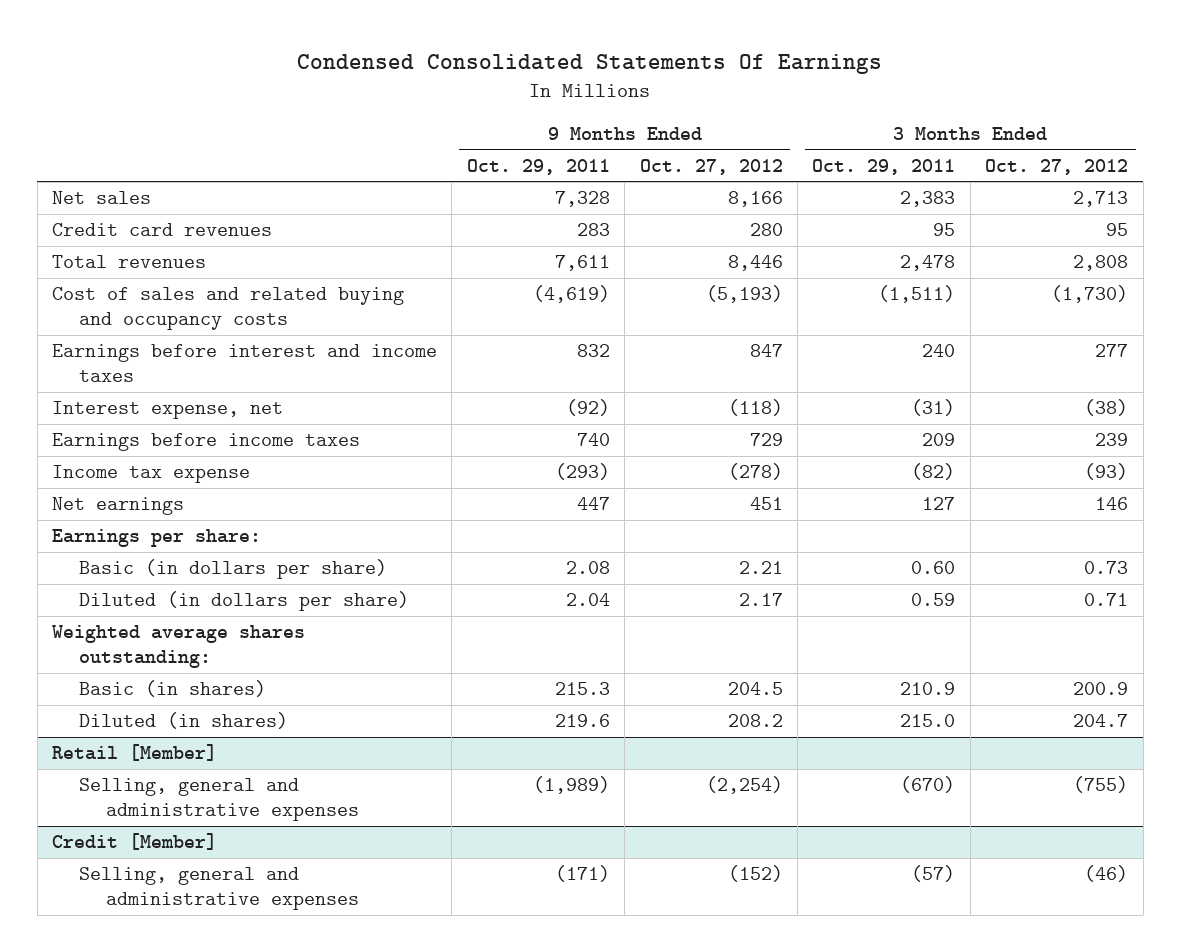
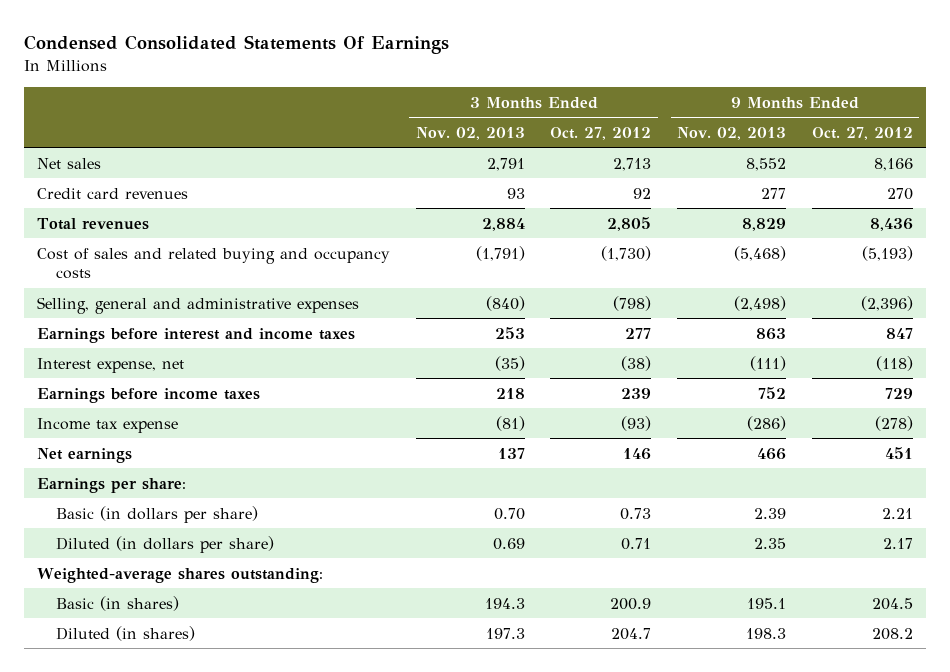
- | 9 Months Ended Oct. 29, 2011 | 9 Months Ended Oct. 27, 2012 | 3 Months Ended Oct. 29, 2011 | 3 Months Ended Oct. 27, 2012
+ | 3 Months Ended Nov. 02, 2013 | 3 Months Ended Oct. 27, 2012 | 9 Months Ended Nov. 02, 2013 | 9 Months Ended Oct. 27, 2012
- Credit card revenues | 283 | 280 | 95 | 95
- Total revenues | 7,611 | 8,446 | 2,478 | 2,808
+ Credit card revenues | 93 | 92 | 277 | 270
+ Total revenues | 2,884 | 2,805 | 8,829 | 8,436
+ Selling, general and administrative expenses | (840) | (798) | (2,498) | (2,396)
- Weighted average shares outstanding:
+ Weighted-average shares outstanding:
- Retail [Member]
- Selling, general and administrative expenses | (1,989) | (2,254) | (670) | (755)
- Credit [Member]
- Selling, general and administrative expenses | (171) | (152) | (57) | (46)

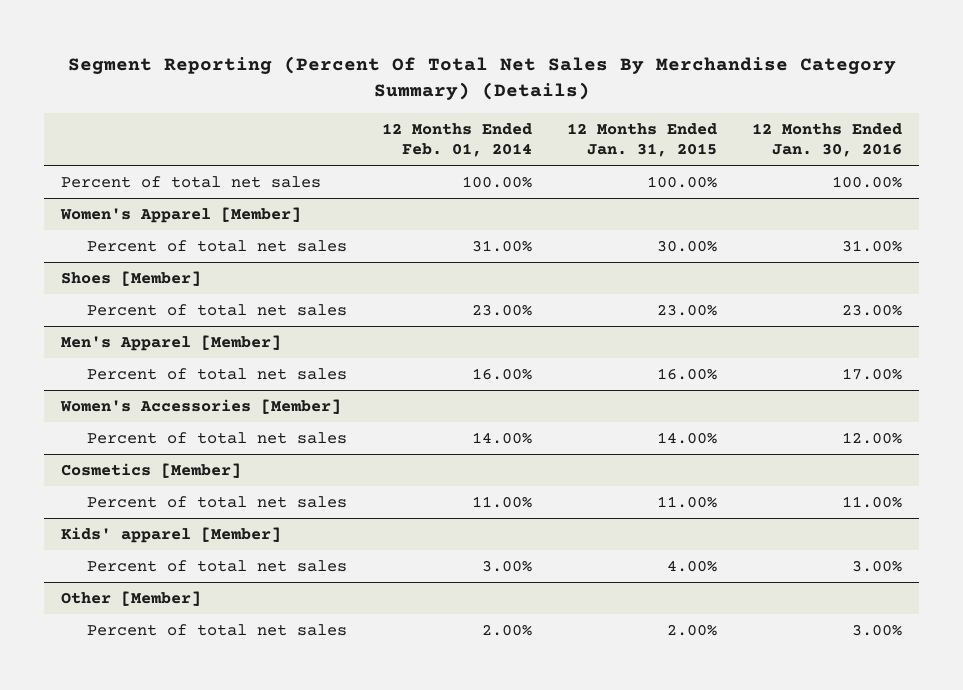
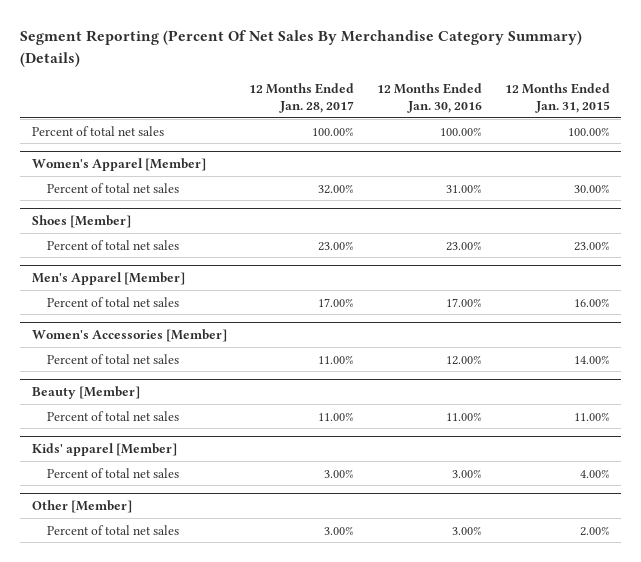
- Segment Reporting (Percent Of Total Net Sales By Merchandise Category Summary) (Details)
+ Segment Reporting (Percent Of Net Sales By Merchandise Category Summary) (Details)
- | 12 Months Ended Feb. 01, 2014 | 12 Months Ended Jan. 31, 2015 | 12 Months Ended Jan. 30, 2016
+ | 12 Months Ended Jan. 28, 2017 | 12 Months Ended Jan. 30, 2016 | 12 Months Ended Jan. 31, 2015
- Cosmetics [Member]
+ Beauty [Member]

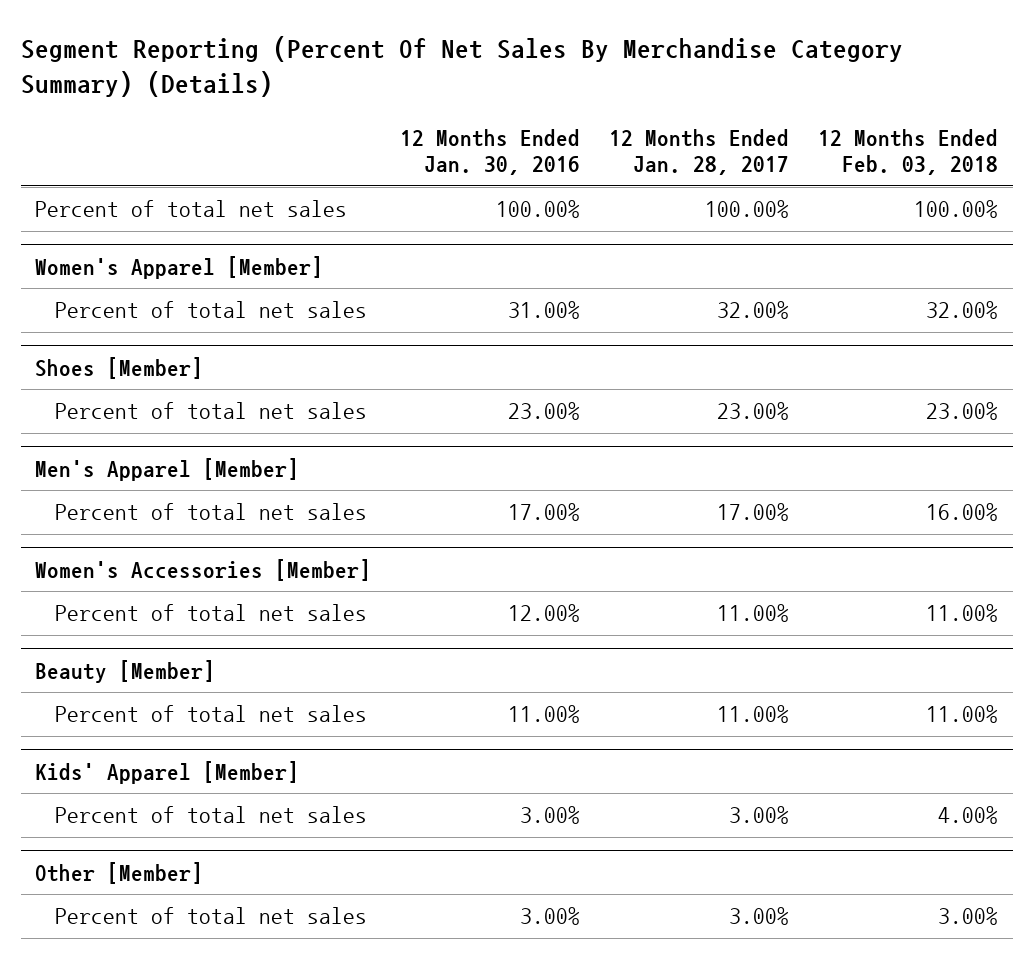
- | 12 Months Ended Jan. 28, 2017 | 12 Months Ended Jan. 30, 2016 | 12 Months Ended Jan. 31, 2015
+ | 12 Months Ended Jan. 30, 2016 | 12 Months Ended Jan. 28, 2017 | 12 Months Ended Feb. 03, 2018
- Kids' apparel [Member]
+ Kids' Apparel [Member]

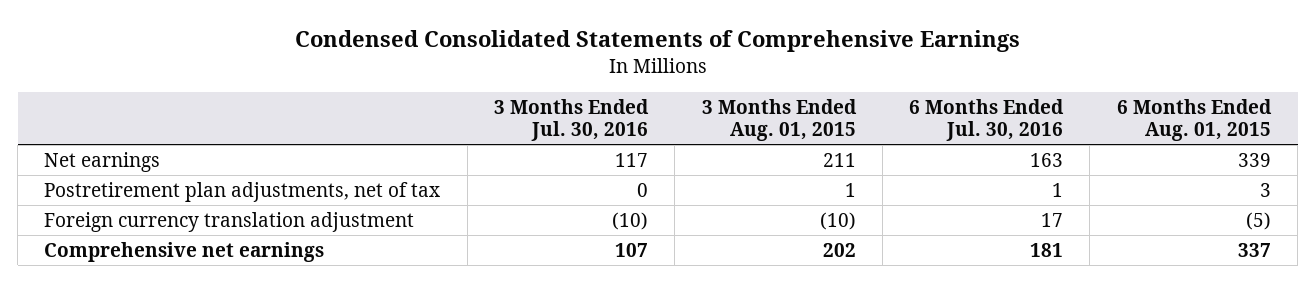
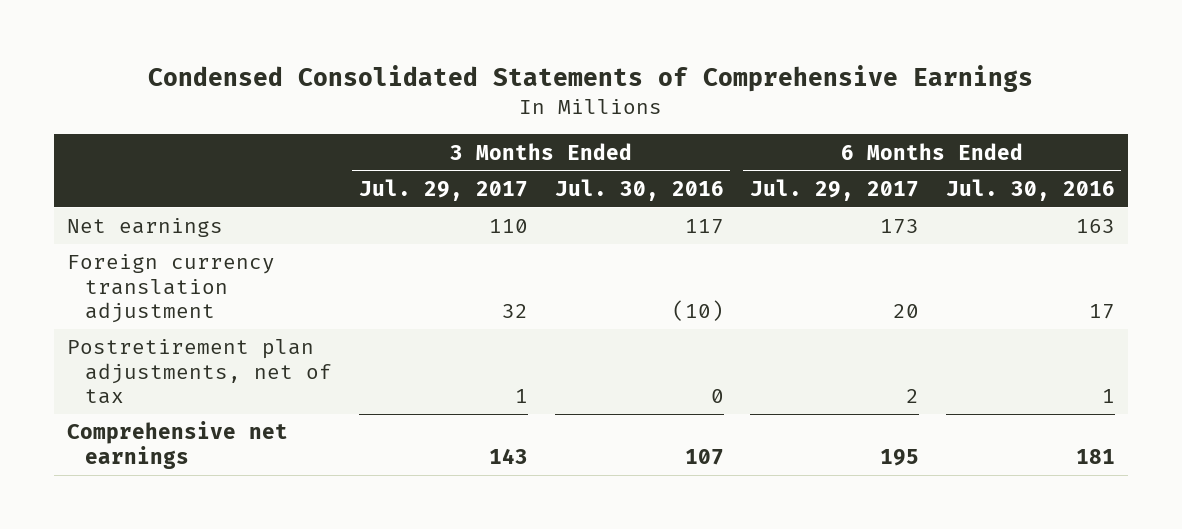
- | 3 Months Ended Jul. 30, 2016 | 3 Months Ended Aug. 01, 2015 | 6 Months Ended Jul. 30, 2016 | 6 Months Ended Aug. 01, 2015
+ | 3 Months Ended Jul. 29, 2017 | 3 Months Ended Jul. 30, 2016 | 6 Months Ended Jul. 29, 2017 | 6 Months Ended Jul. 30, 2016
moved down: Postretirement plan adjustments, net of tax | 1 | 0 | 2 | 1

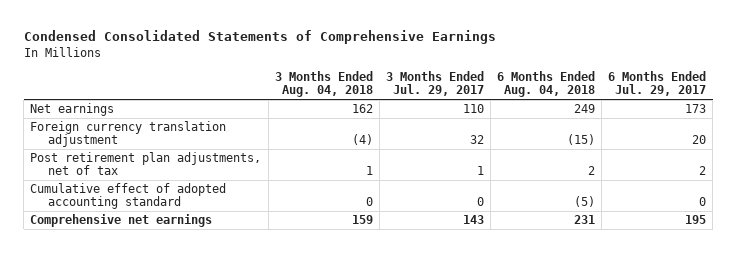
- | 3 Months Ended Jul. 29, 2017 | 3 Months Ended Jul. 30, 2016 | 6 Months Ended Jul. 29, 2017 | 6 Months Ended Jul. 30, 2016
+ | 3 Months Ended Aug. 04, 2018 | 3 Months Ended Jul. 29, 2017 | 6 Months Ended Aug. 04, 2018 | 6 Months Ended Jul. 29, 2017
- Postretirement plan adjustments, net of tax | 1 | 0 | 2 | 1
+ Post retirement plan adjustments, net of tax | 1 | 1 | 2 | 2
+ Cumulative effect of adopted accounting standard | 0 | 0 | (5) | 0

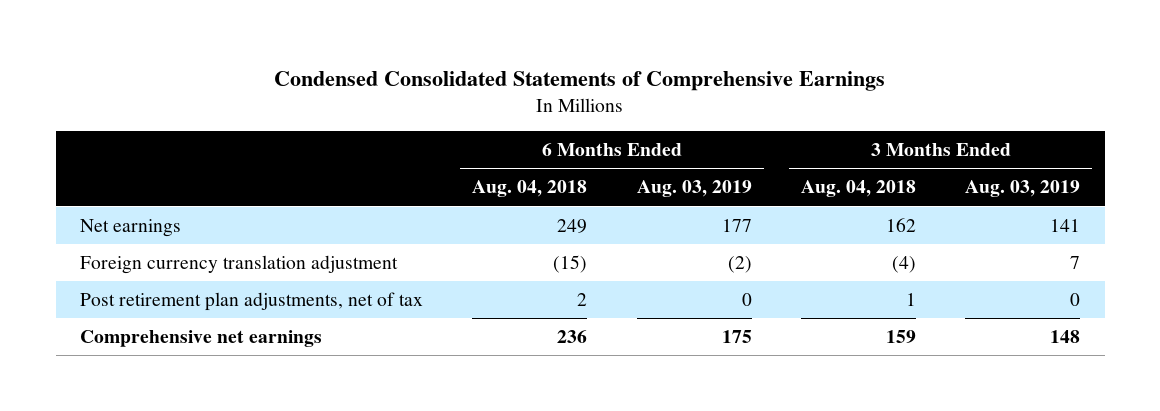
- | 3 Months Ended Aug. 04, 2018 | 3 Months Ended Jul. 29, 2017 | 6 Months Ended Aug. 04, 2018 | 6 Months Ended Jul. 29, 2017
+ | 6 Months Ended Aug. 04, 2018 | 6 Months Ended Aug. 03, 2019 | 3 Months Ended Aug. 04, 2018 | 3 Months Ended Aug. 03, 2019
- Cumulative effect of adopted accounting standard | 0 | 0 | (5) | 0
- Comprehensive net earnings | 159 | 143 | 231 | 195
+ Comprehensive net earnings | 236 | 175 | 159 | 148

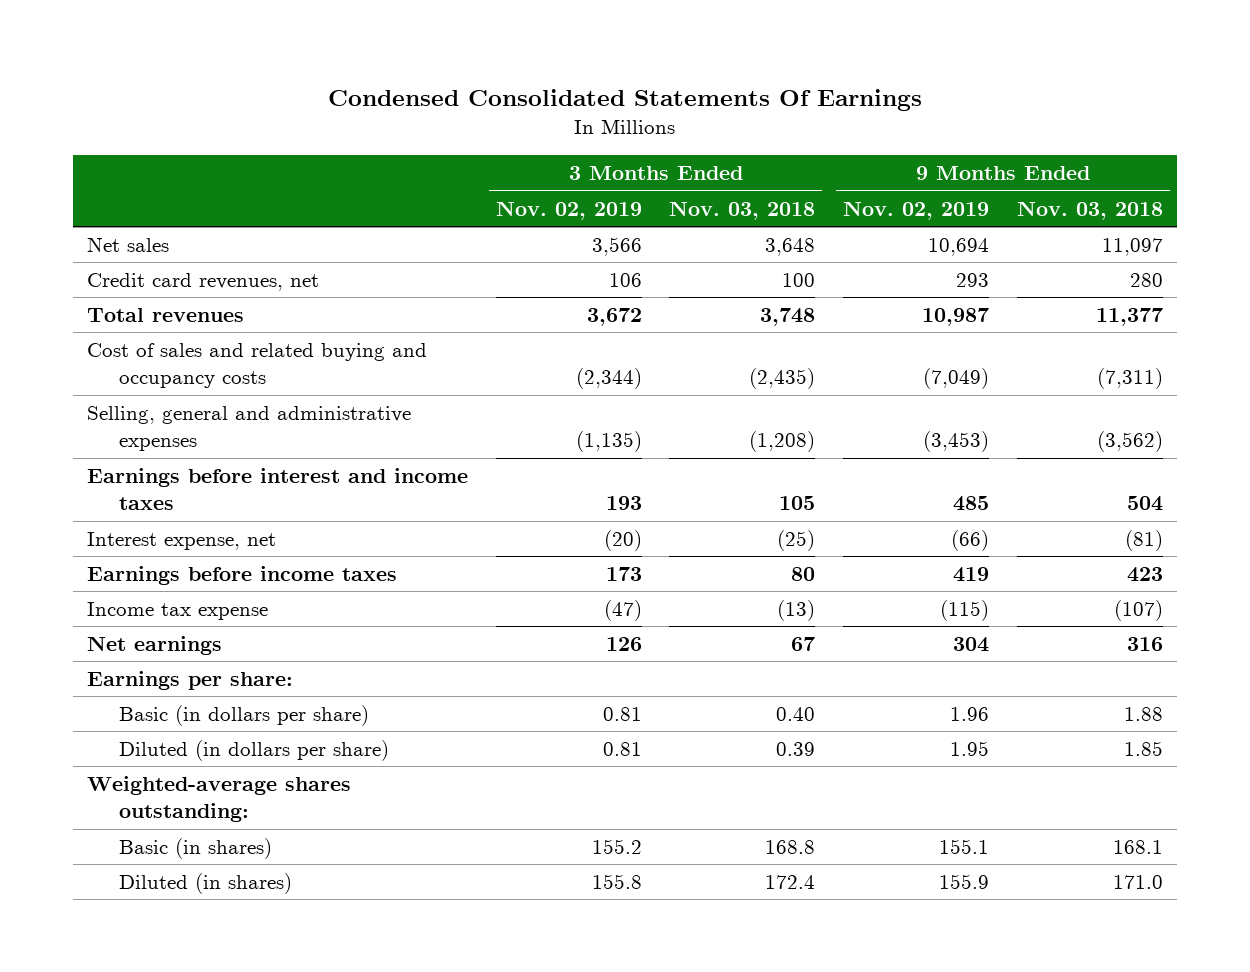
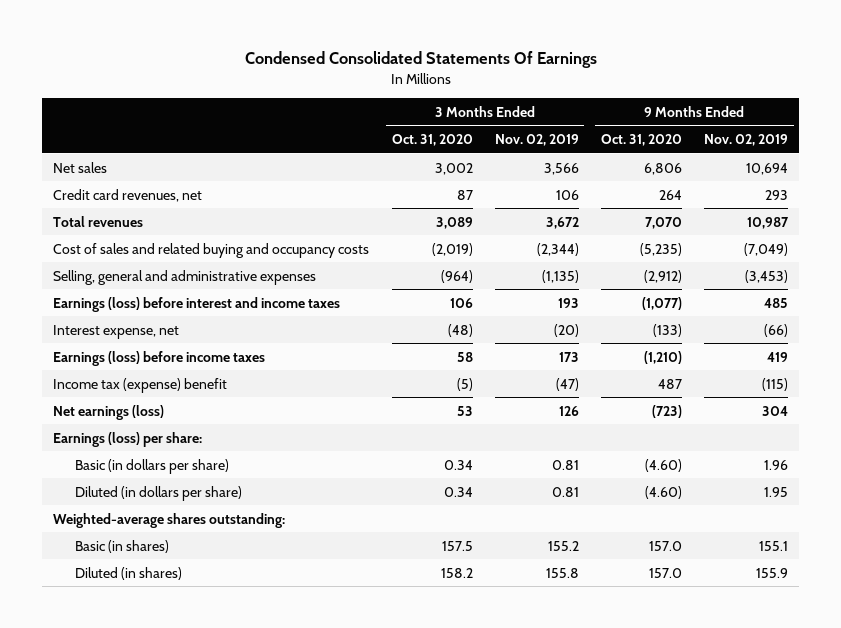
- | 3 Months Ended Nov. 02, 2019 | 3 Months Ended Nov. 03, 2018 | 9 Months Ended Nov. 02, 2019 | 9 Months Ended Nov. 03, 2018
+ | 3 Months Ended Oct. 31, 2020 | 3 Months Ended Nov. 02, 2019 | 9 Months Ended Oct. 31, 2020 | 9 Months Ended Nov. 02, 2019
- Earnings before interest and income taxes | 193 | 105 | 485 | 504
+ Earnings (loss) before interest and income taxes | 106 | 193 | (1,077) | 485
- Earnings before income taxes | 173 | 80 | 419 | 423
- Income tax expense | (47) | (13) | (115) | (107)
- Net earnings | 126 | 67 | 304 | 316
- Earnings per share:
+ Earnings (loss) before income taxes | 58 | 173 | (1,210) | 419
+ Income tax (expense) benefit | (5) | (47) | 487 | (115)
+ Net earnings (loss) | 53 | 126 | (723) | 304
+ Earnings (loss) per share:

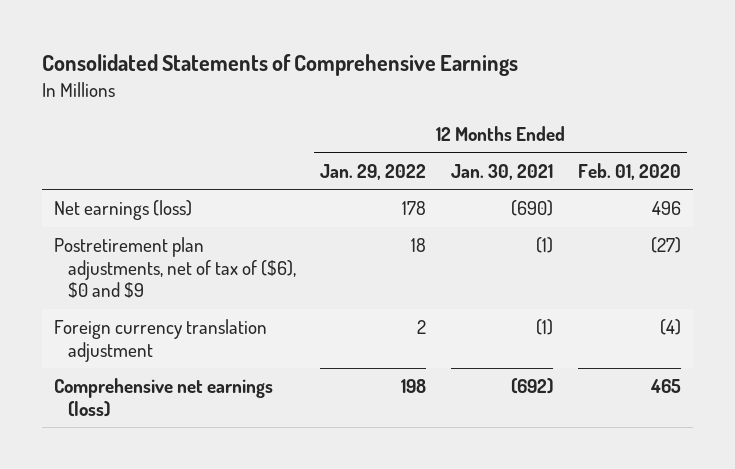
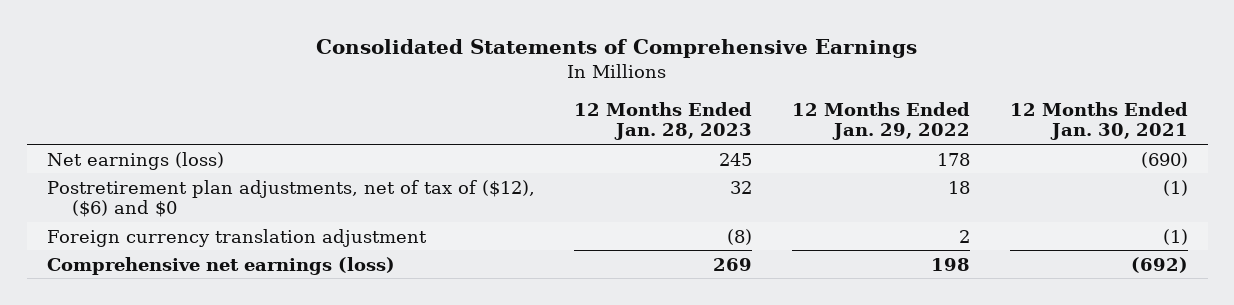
- | 12 Months Ended Jan. 29, 2022 | 12 Months Ended Jan. 30, 2021 | 12 Months Ended Feb. 01, 2020
+ | 12 Months Ended Jan. 28, 2023 | 12 Months Ended Jan. 29, 2022 | 12 Months Ended Jan. 30, 2021
- Postretirement plan adjustments, net of tax of ($6), $0 and $9 | 18 | (1) | (27)
+ Postretirement plan adjustments, net of tax of ($12), ($6) and $0 | 32 | 18 | (1)

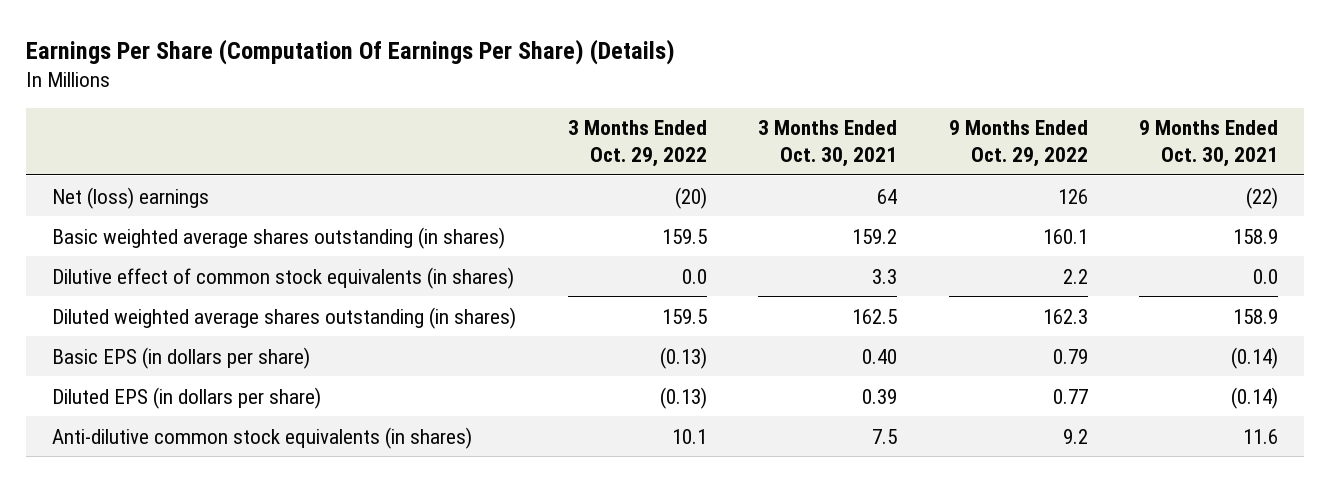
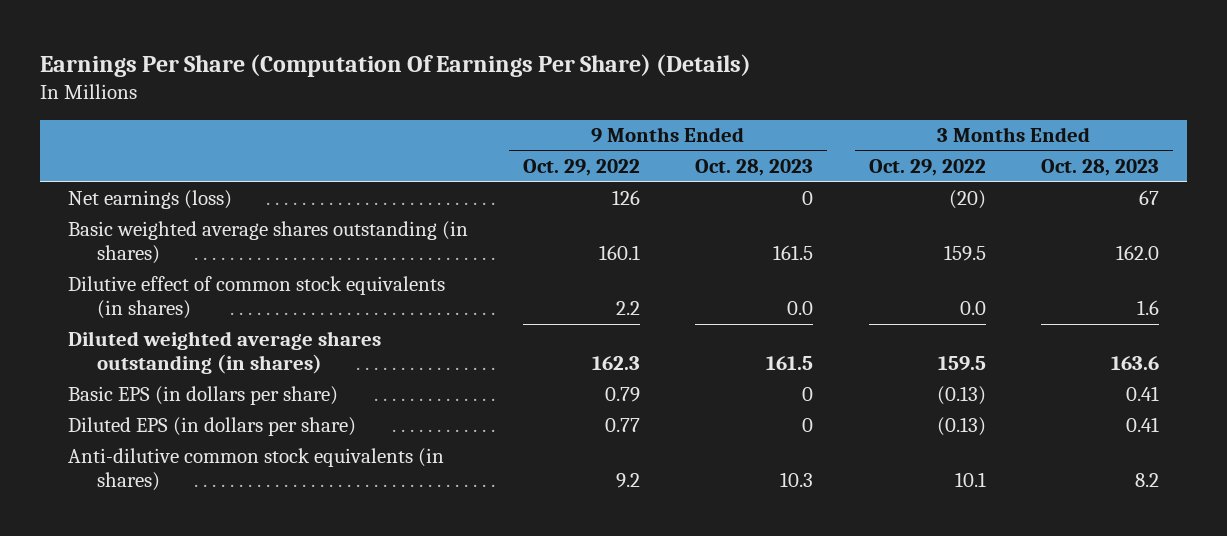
- | 3 Months Ended Oct. 29, 2022 | 3 Months Ended Oct. 30, 2021 | 9 Months Ended Oct. 29, 2022 | 9 Months Ended Oct. 30, 2021
+ | 9 Months Ended Oct. 29, 2022 | 9 Months Ended Oct. 28, 2023 | 3 Months Ended Oct. 29, 2022 | 3 Months Ended Oct. 28, 2023
- Net (loss) earnings | (20) | 64 | 126 | (22)
+ Net earnings (loss) | 126 | 0 | (20) | 67

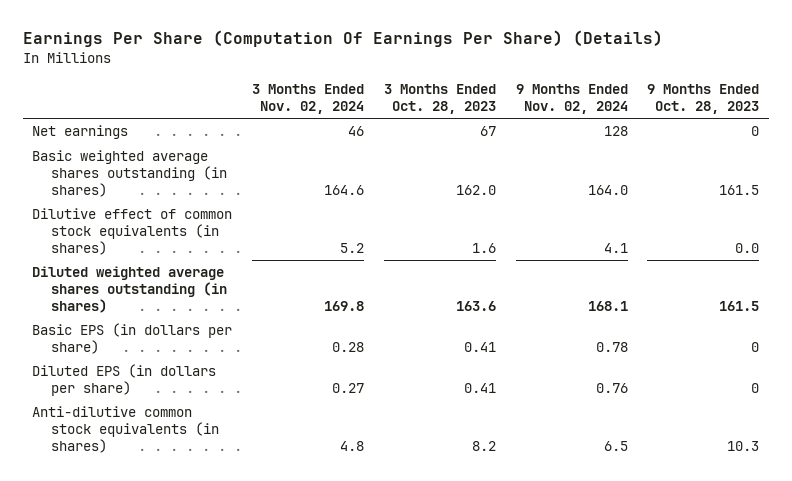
- | 9 Months Ended Oct. 29, 2022 | 9 Months Ended Oct. 28, 2023 | 3 Months Ended Oct. 29, 2022 | 3 Months Ended Oct. 28, 2023
+ | 3 Months Ended Nov. 02, 2024 | 3 Months Ended Oct. 28, 2023 | 9 Months Ended Nov. 02, 2024 | 9 Months Ended Oct. 28, 2023
- Net earnings (loss) | 126 | 0 | (20) | 67
+ Net earnings | 46 | 67 | 128 | 0

